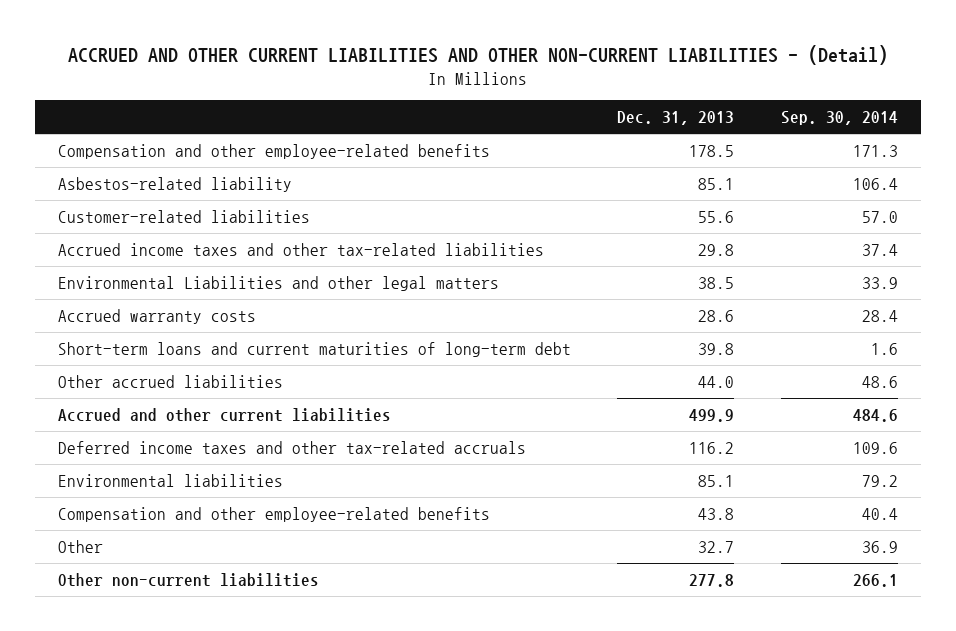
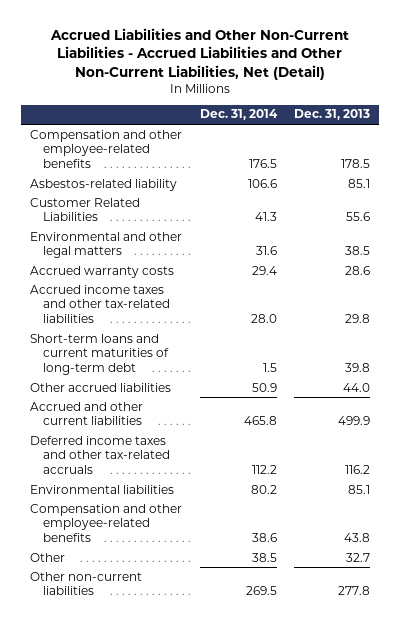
- ACCRUED AND OTHER CURRENT LIABILITIES AND OTHER NON-CURRENT LIABILITIES - (Detail)
+ Accrued Liabilities and Other Non-Current Liabilities - Accrued Liabilities and Other Non-Current Liabilities, Net (Detail)
- | Dec. 31, 2013 | Sep. 30, 2014
+ | Dec. 31, 2014 | Dec. 31, 2013
- Customer-related liabilities | 55.6 | 57.0
- Environmental Liabilities and other legal matters | 38.5 | 33.9
+ Customer Related Liabilities | 41.3 | 55.6
+ Environmental and other legal matters | 31.6 | 38.5
moved down: Accrued income taxes and other tax-related liabilities | 28.0 | 29.8

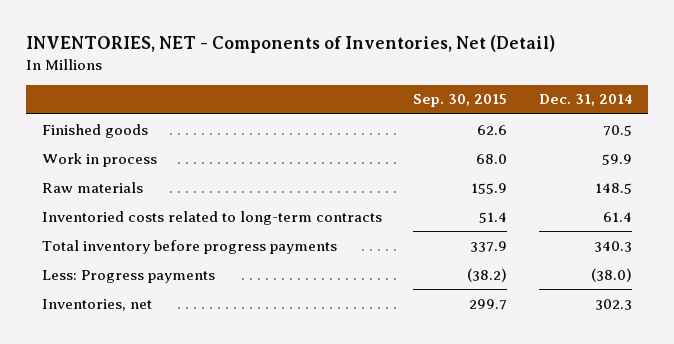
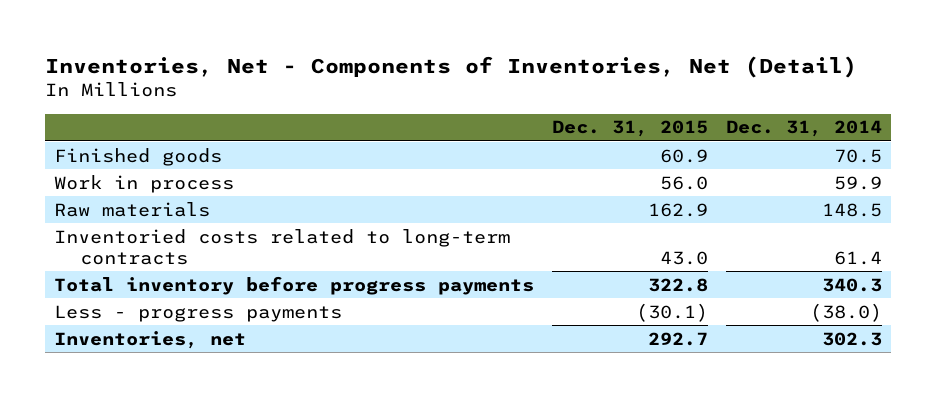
- INVENTORIES, NET - Components of Inventories, Net (Detail)
+ Inventories, Net - Components of Inventories, Net (Detail)
- | Sep. 30, 2015 | Dec. 31, 2014
+ | Dec. 31, 2015 | Dec. 31, 2014
- Less: Progress payments | (38.2) | (38.0)
+ Less - progress payments | (30.1) | (38.0)

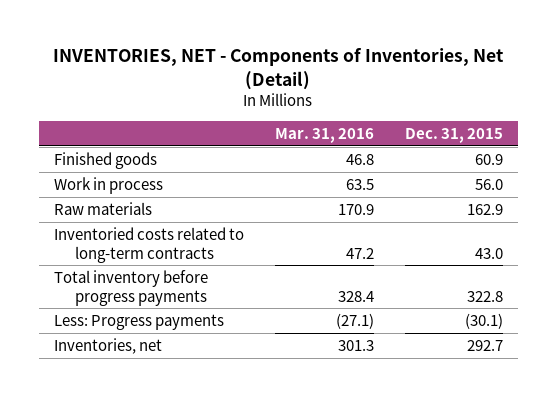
- Inventories, Net - Components of Inventories, Net (Detail)
+ INVENTORIES, NET - Components of Inventories, Net (Detail)
- | Dec. 31, 2015 | Dec. 31, 2014
+ | Mar. 31, 2016 | Dec. 31, 2015
- Less - progress payments | (30.1) | (38.0)
+ Less: Progress payments | (27.1) | (30.1)

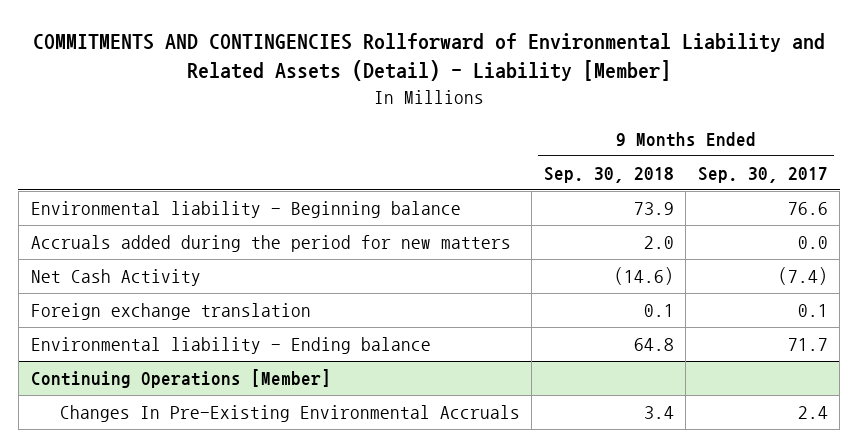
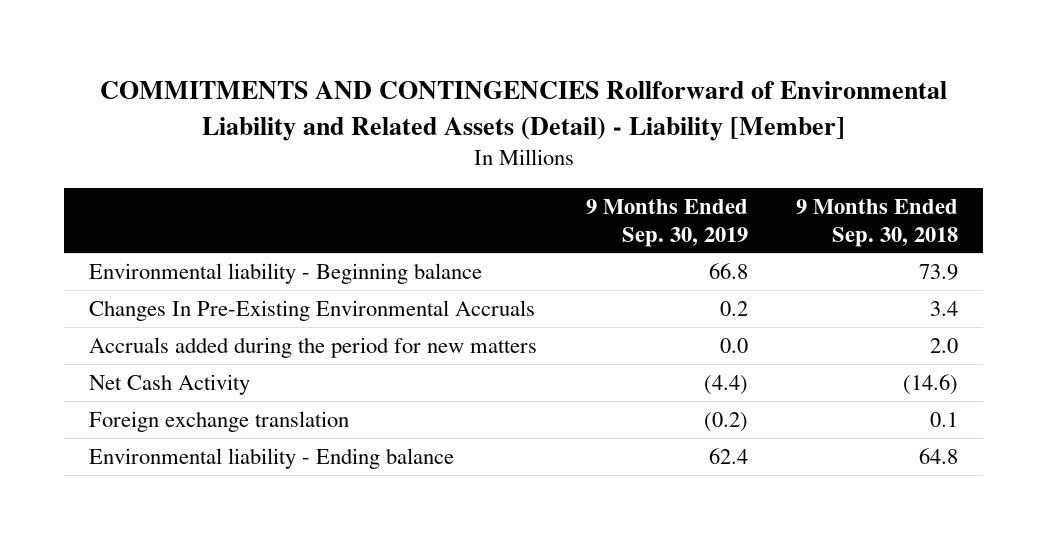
- | 9 Months Ended Sep. 30, 2018 | 9 Months Ended Sep. 30, 2017
+ | 9 Months Ended Sep. 30, 2019 | 9 Months Ended Sep. 30, 2018
+ Changes In Pre-Existing Environmental Accruals | 0.2 | 3.4
- Continuing Operations [Member]
- Changes In Pre-Existing Environmental Accruals | 3.4 | 2.4

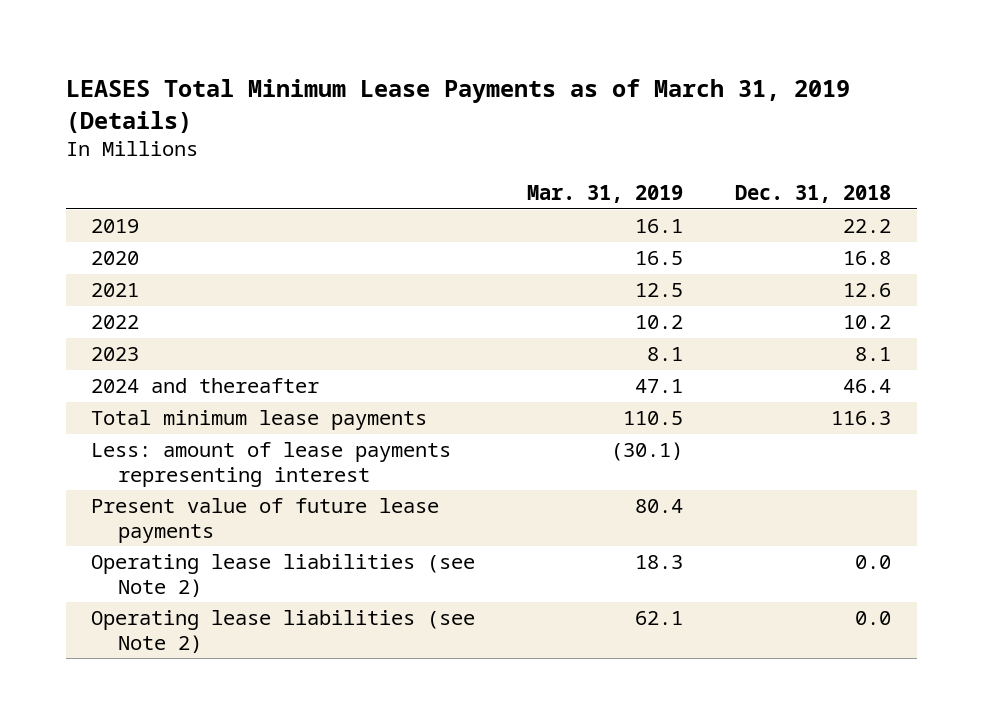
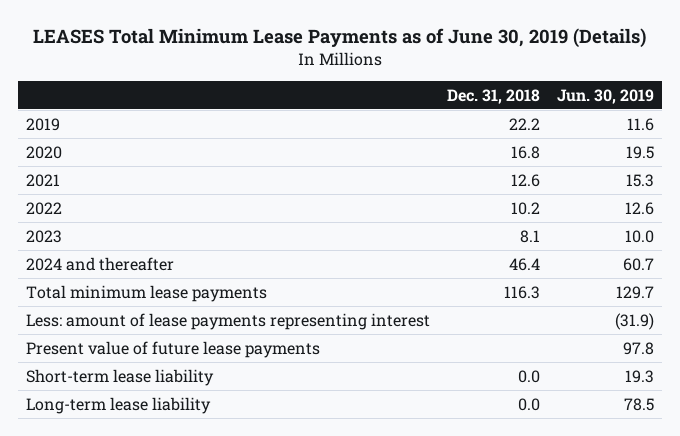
- LEASES Total Minimum Lease Payments as of March 31, 2019 (Details)
+ LEASES Total Minimum Lease Payments as of June 30, 2019 (Details)
- | Mar. 31, 2019 | Dec. 31, 2018
+ | Dec. 31, 2018 | Jun. 30, 2019
- Operating lease liabilities (see Note 2) | 18.3 | 0.0
- Operating lease liabilities (see Note 2) | 62.1 | 0.0
+ Short-term lease liability | 0.0 | 19.3
+ Long-term lease liability | 0.0 | 78.5

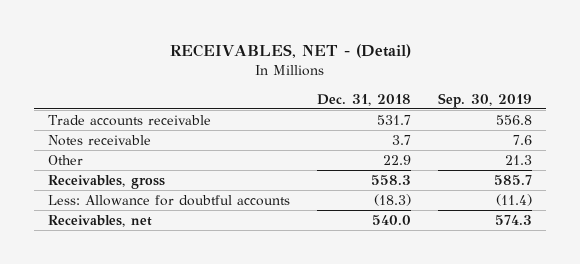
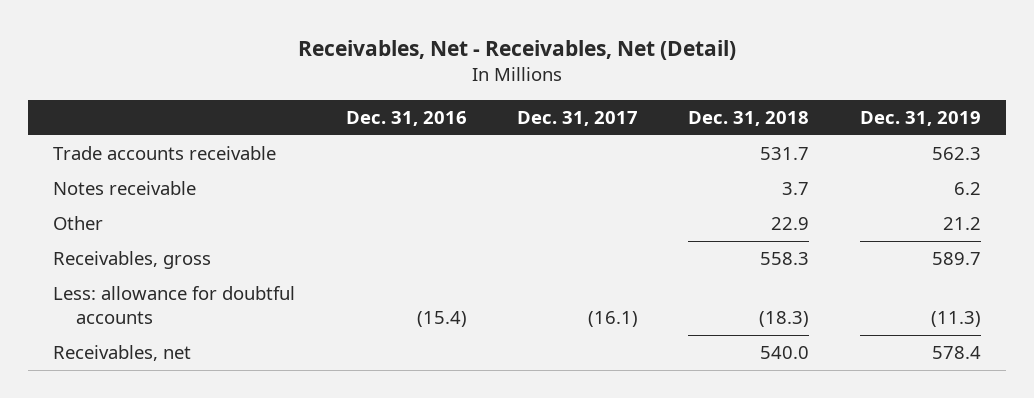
- RECEIVABLES, NET - (Detail)
+ Receivables, Net - Receivables, Net (Detail)
- | Dec. 31, 2018 | Sep. 30, 2019
+ | Dec. 31, 2016 | Dec. 31, 2017 | Dec. 31, 2018 | Dec. 31, 2019
- Less: Allowance for doubtful accounts | (18.3) | (11.4)
+ Less: allowance for doubtful accounts | (15.4) | (16.1) | (18.3) | (11.3)

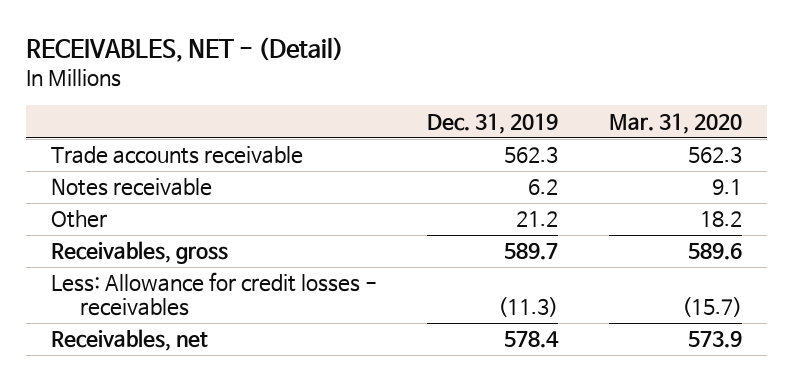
- Receivables, Net - Receivables, Net (Detail)
+ RECEIVABLES, NET - (Detail)
- | Dec. 31, 2016 | Dec. 31, 2017 | Dec. 31, 2018 | Dec. 31, 2019
+ | Dec. 31, 2019 | Mar. 31, 2020
- Less: allowance for doubtful accounts | (15.4) | (16.1) | (18.3) | (11.3)
+ Less: Allowance for credit losses - receivables | (11.3) | (15.7)

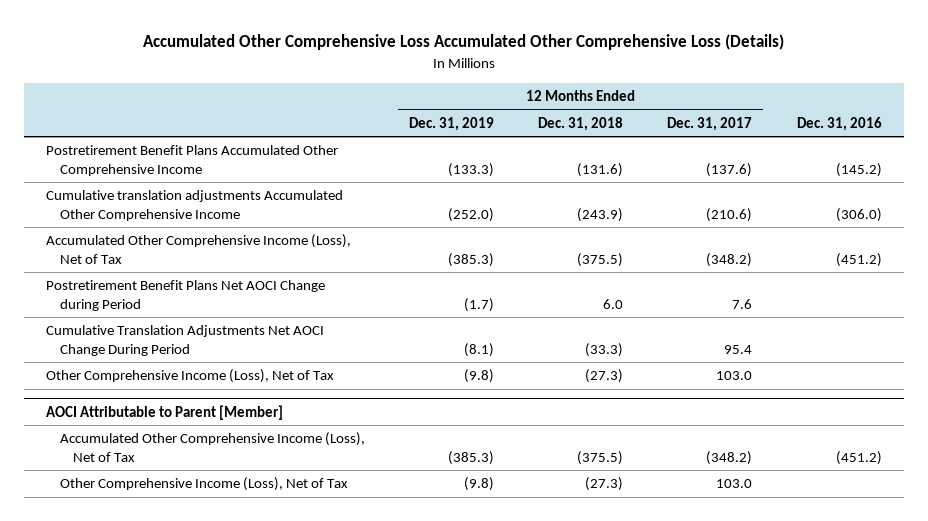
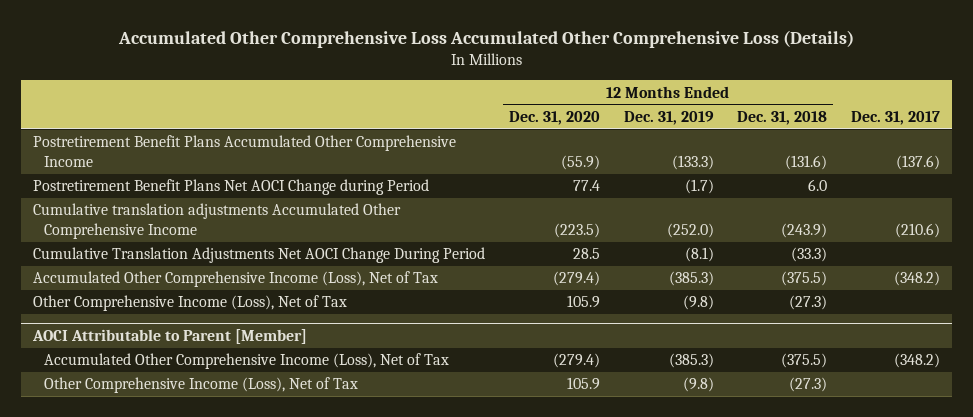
- | 12 Months Ended Dec. 31, 2019 | 12 Months Ended Dec. 31, 2018 | 12 Months Ended Dec. 31, 2017 | Dec. 31, 2016
+ | 12 Months Ended Dec. 31, 2020 | 12 Months Ended Dec. 31, 2019 | 12 Months Ended Dec. 31, 2018 | Dec. 31, 2017
moved down: Cumulative translation adjustments Accumulated Other Comprehensive Income | (223.5) | (252.0) | (243.9) | (210.6)
moved down: Accumulated Other Comprehensive Income (Loss), Net of Tax | (279.4) | (385.3) | (375.5) | (348.2)

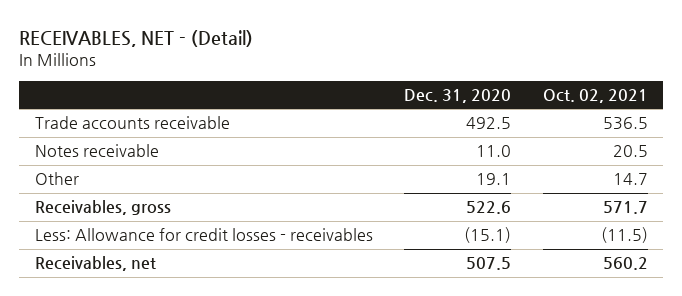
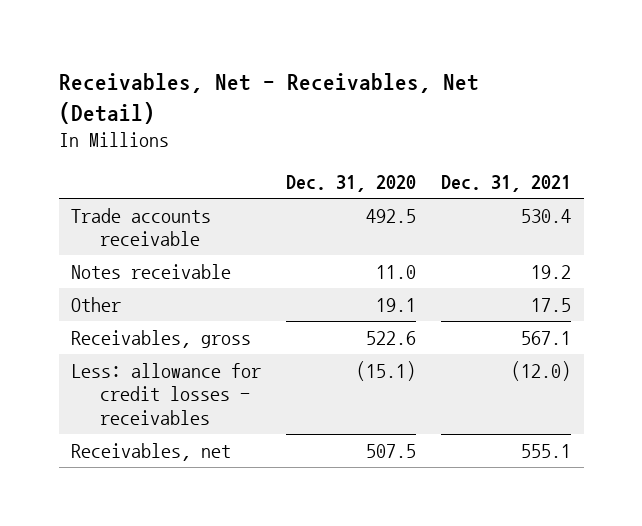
- RECEIVABLES, NET - (Detail)
+ Receivables, Net - Receivables, Net (Detail)
- | Dec. 31, 2020 | Oct. 02, 2021
+ | Dec. 31, 2020 | Dec. 31, 2021
- Less: Allowance for credit losses - receivables | (15.1) | (11.5)
+ Less: allowance for credit losses - receivables | (15.1) | (12.0)

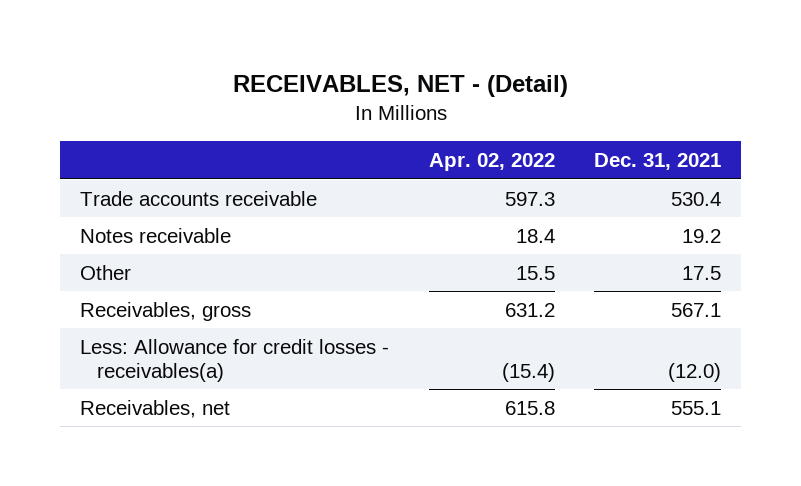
- Receivables, Net - Receivables, Net (Detail)
+ RECEIVABLES, NET - (Detail)
- | Dec. 31, 2020 | Dec. 31, 2021
+ | Apr. 02, 2022 | Dec. 31, 2021
- Less: allowance for credit losses - receivables | (15.1) | (12.0)
+ Less: Allowance for credit losses - receivables(a) | (15.4) | (12.0)

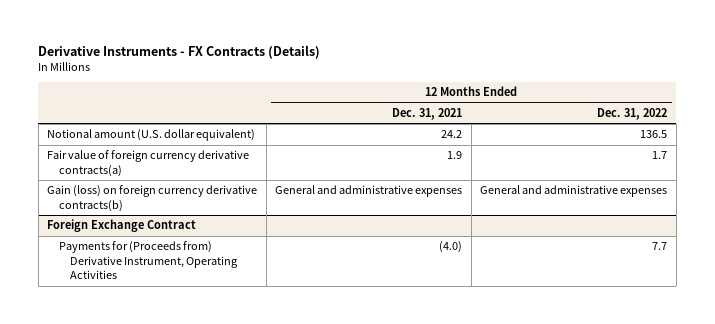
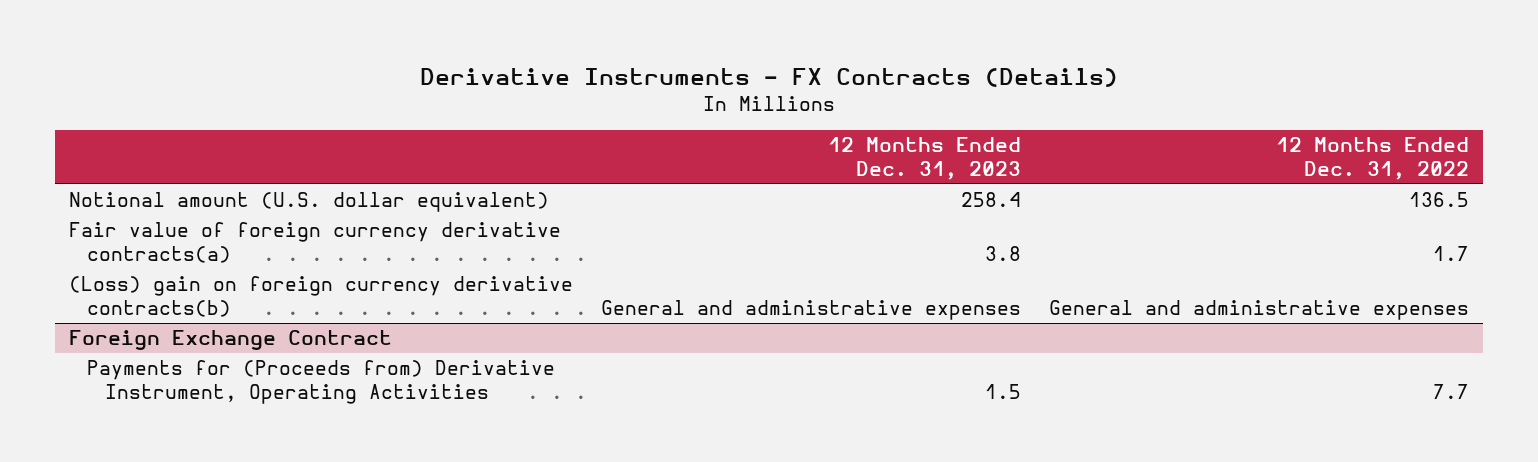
- | 12 Months Ended Dec. 31, 2021 | 12 Months Ended Dec. 31, 2022
+ | 12 Months Ended Dec. 31, 2023 | 12 Months Ended Dec. 31, 2022
- Gain (loss) on foreign currency derivative contracts(b) | General and administrative expenses | General and administrative expenses
+ (Loss) gain on foreign currency derivative contracts(b) | General and administrative expenses | General and administrative expenses

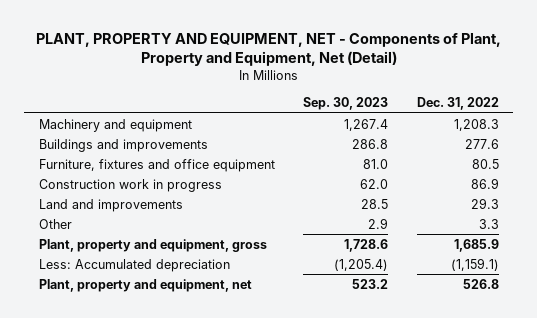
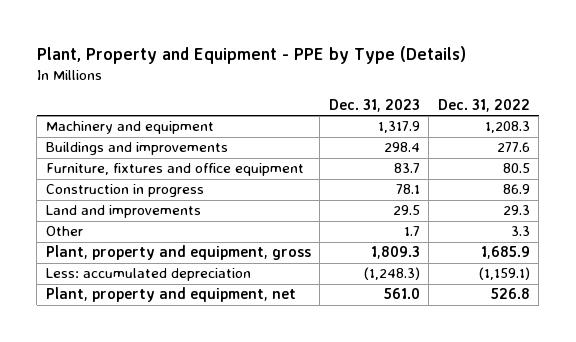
- PLANT, PROPERTY AND EQUIPMENT, NET - Components of Plant, Property and Equipment, Net (Detail)
+ Plant, Property and Equipment - PPE by Type (Details)
- | Sep. 30, 2023 | Dec. 31, 2022
+ | Dec. 31, 2023 | Dec. 31, 2022
- Construction work in progress | 62.0 | 86.9
+ Construction in progress | 78.1 | 86.9
- Less: Accumulated depreciation | (1,205.4) | (1,159.1)
+ Less: accumulated depreciation | (1,248.3) | (1,159.1)

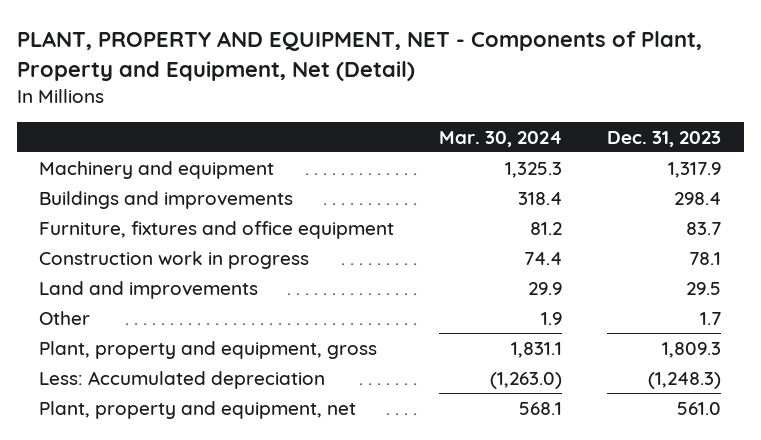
- Plant, Property and Equipment - PPE by Type (Details)
+ PLANT, PROPERTY AND EQUIPMENT, NET - Components of Plant, Property and Equipment, Net (Detail)
- | Dec. 31, 2023 | Dec. 31, 2022
+ | Mar. 30, 2024 | Dec. 31, 2023
- Construction in progress | 78.1 | 86.9
+ Construction work in progress | 74.4 | 78.1
- Less: accumulated depreciation | (1,248.3) | (1,159.1)
+ Less: Accumulated depreciation | (1,263.0) | (1,248.3)

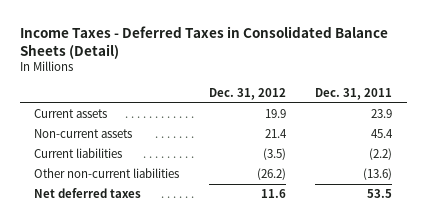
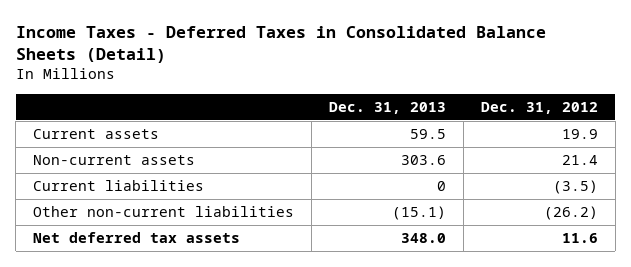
- | Dec. 31, 2012 | Dec. 31, 2011
+ | Dec. 31, 2013 | Dec. 31, 2012
- Net deferred taxes | 11.6 | 53.5
+ Net deferred tax assets | 348.0 | 11.6

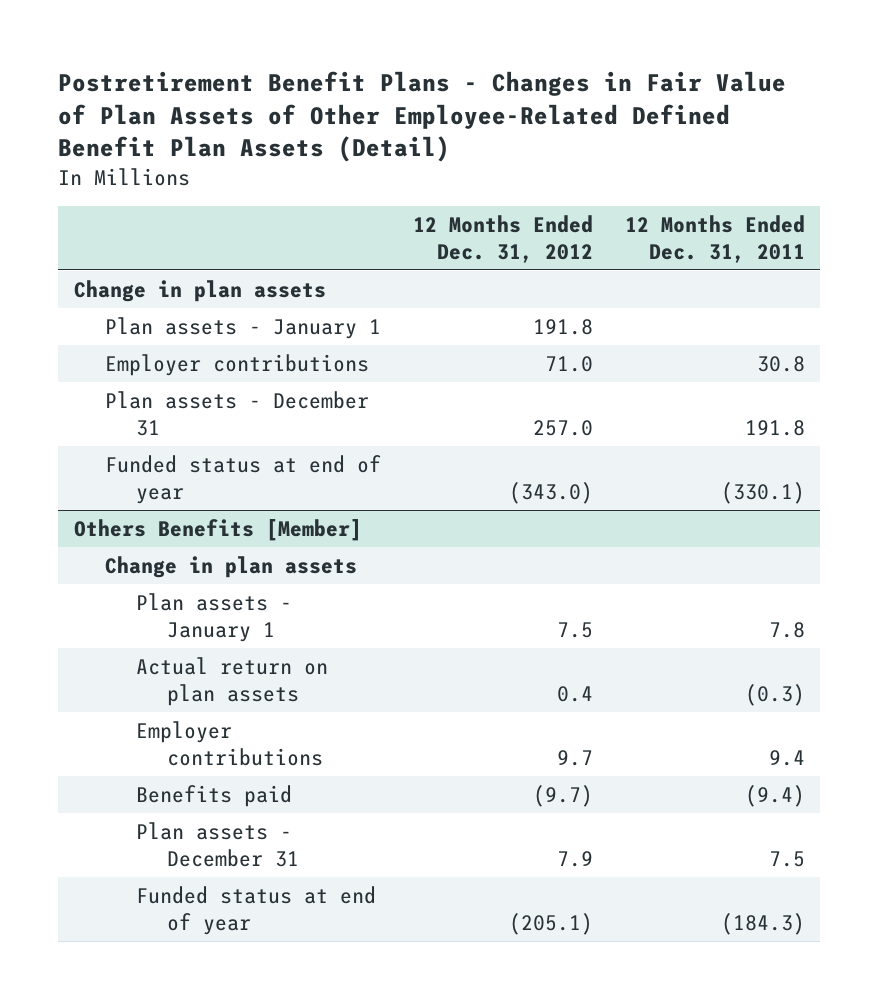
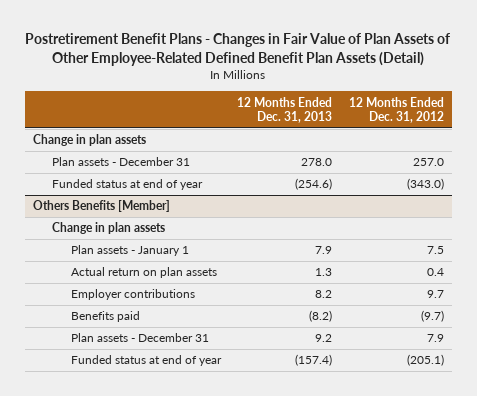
- | 12 Months Ended Dec. 31, 2012 | 12 Months Ended Dec. 31, 2011
+ | 12 Months Ended Dec. 31, 2013 | 12 Months Ended Dec. 31, 2012
- Plan assets - January 1 | 191.8 |
- Employer contributions | 71.0 | 30.8

